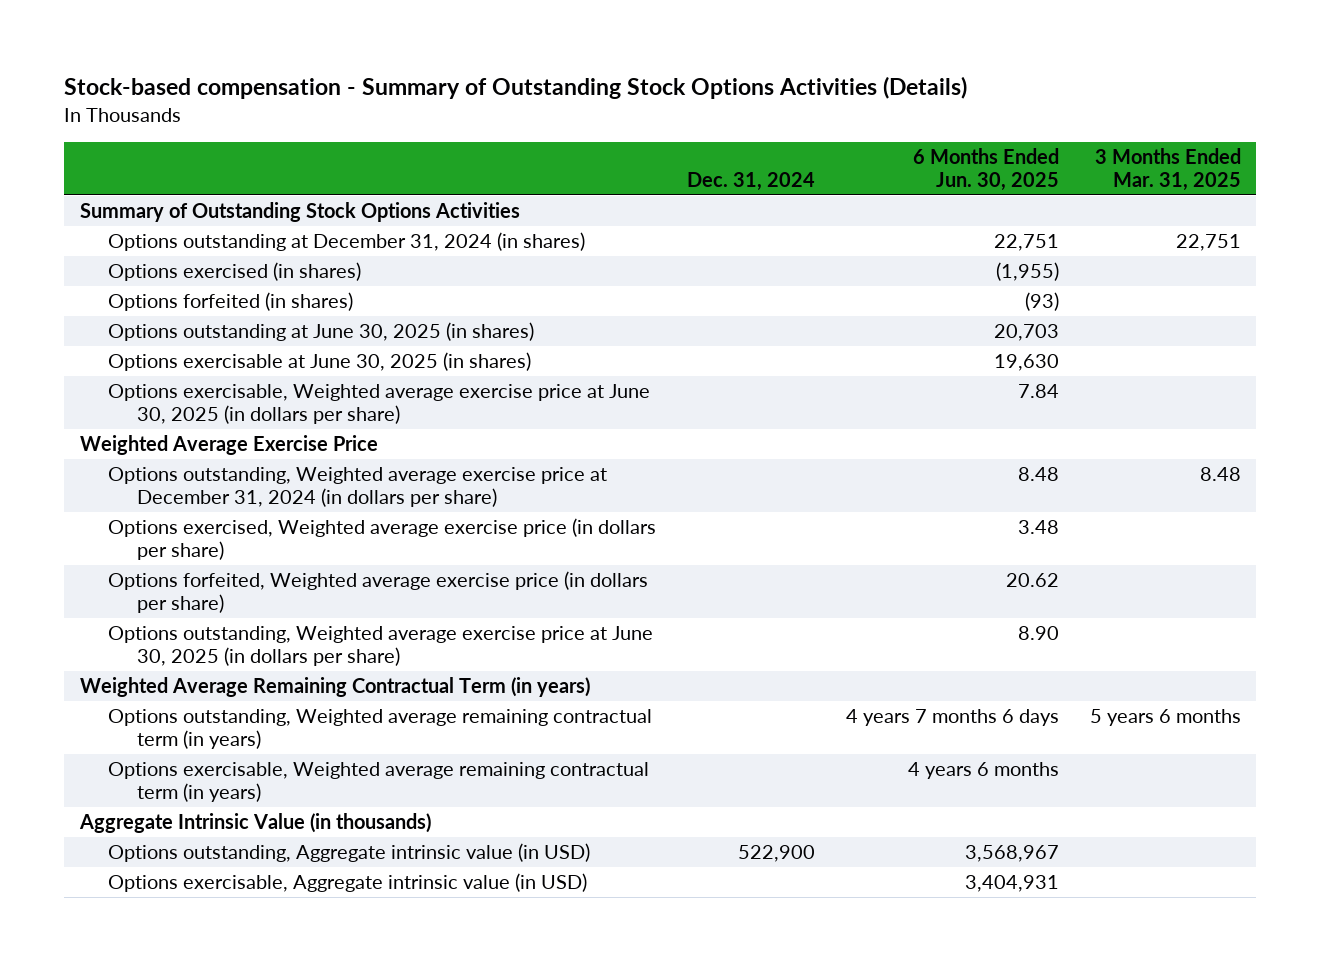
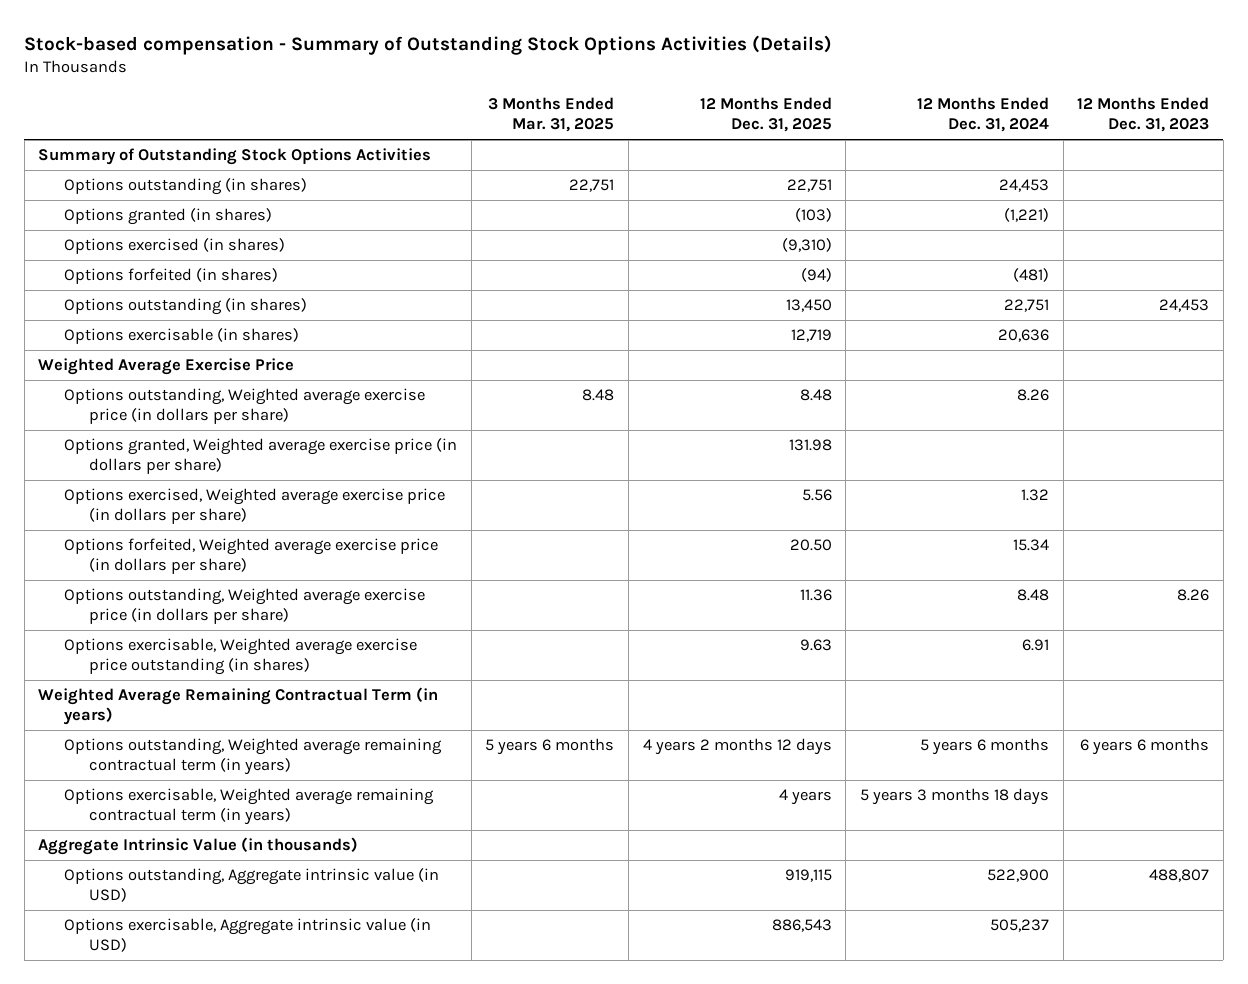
- | Dec. 31, 2024 | 6 Months Ended Jun. 30, 2025 | 3 Months Ended Mar. 31, 2025
+ | 3 Months Ended Mar. 31, 2025 | 12 Months Ended Dec. 31, 2025 | 12 Months Ended Dec. 31, 2024 | 12 Months Ended Dec. 31, 2023
- Options outstanding at December 31, 2024 (in shares) | | 22,751 | 22,751
+ Options outstanding (in shares) | 22,751 | 22,751 | 24,453 |
+ Options granted (in shares) | | (103) | (1,221) |
- Options outstanding at June 30, 2025 (in shares) | | 20,703 |
- Options exercisable at June 30, 2025 (in shares) | | 19,630 |
- Options exercisable, Weighted average exercise price at June 30, 2025 (in dollars per share) | | 7.84 |
+ Options outstanding (in shares) | | 13,450 | 22,751 | 24,453
+ Options exercisable (in shares) | | 12,719 | 20,636 |
- Options outstanding, Weighted average exercise price at December 31, 2024 (in dollars per share) | | 8.48 | 8.48
+ Options outstanding, Weighted average exercise price (in dollars per share) | 8.48 | 8.48 | 8.26 |
+ Options granted, Weighted average exercise price (in dollars per share) | | 131.98 | |
- Options outstanding, Weighted average exercise price at June 30, 2025 (in dollars per share) | | 8.90 |
+ Options outstanding, Weighted average exercise price (in dollars per share) | | 11.36 | 8.48 | 8.26
+ Options exercisable, Weighted average exercise price outstanding (in shares) | | 9.63 | 6.91 |

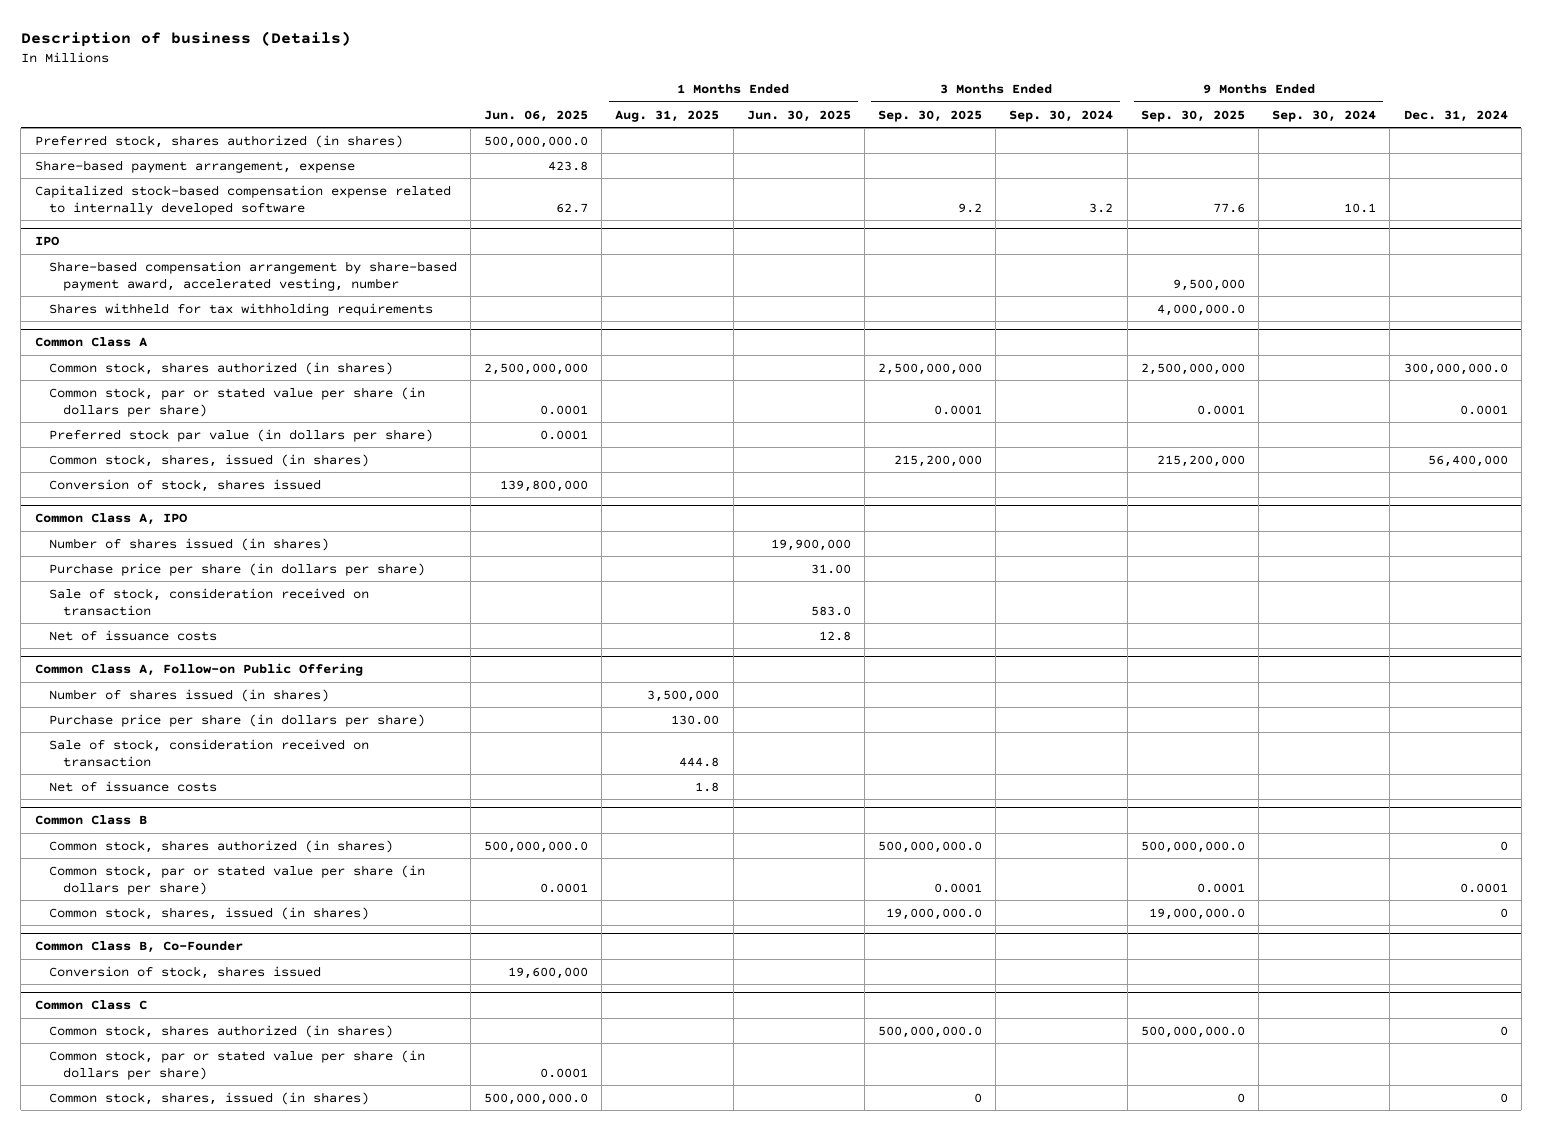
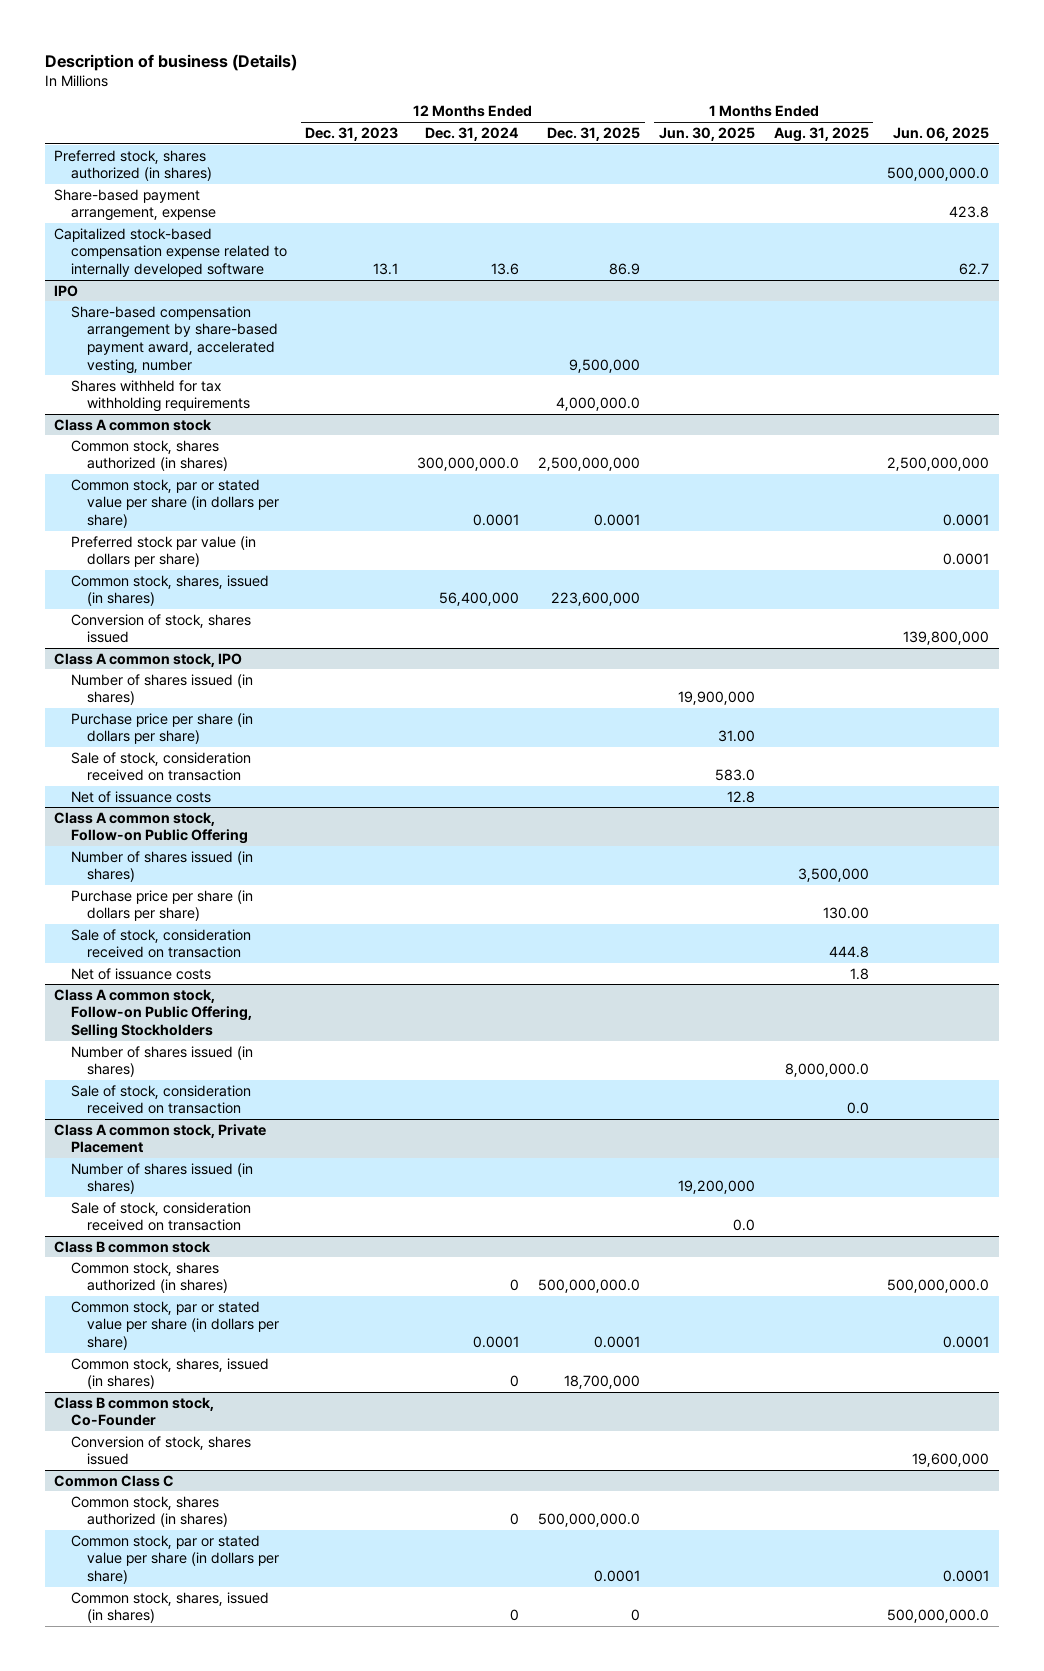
- | Jun. 06, 2025 | 1 Months Ended Aug. 31, 2025 | 1 Months Ended Jun. 30, 2025 | 3 Months Ended Sep. 30, 2025 | 3 Months Ended Sep. 30, 2024 | 9 Months Ended Sep. 30, 2025 | 9 Months Ended Sep. 30, 2024 | Dec. 31, 2024
+ | 12 Months Ended Dec. 31, 2023 | 12 Months Ended Dec. 31, 2024 | 12 Months Ended Dec. 31, 2025 | 1 Months Ended Jun. 30, 2025 | 1 Months Ended Aug. 31, 2025 | Jun. 06, 2025
- Common Class A
+ Class A common stock
- Common Class A, IPO
+ Class A common stock, IPO
- Common Class A, Follow-on Public Offering
+ Class A common stock, Follow-on Public Offering
- Common Class B
+ Class A common stock, Follow-on Public Offering, Selling Stockholders
+ Number of shares issued (in shares) | | | | | 8,000,000.0 |
+ Sale of stock, consideration received on transaction | | | | | 0.0 |
+ Class A common stock, Private Placement
+ Number of shares issued (in shares) | | | | 19,200,000 | |
+ Sale of stock, consideration received on transaction | | | | 0.0 | |
+ Class B common stock
- Common Class B, Co-Founder
+ Class B common stock, Co-Founder

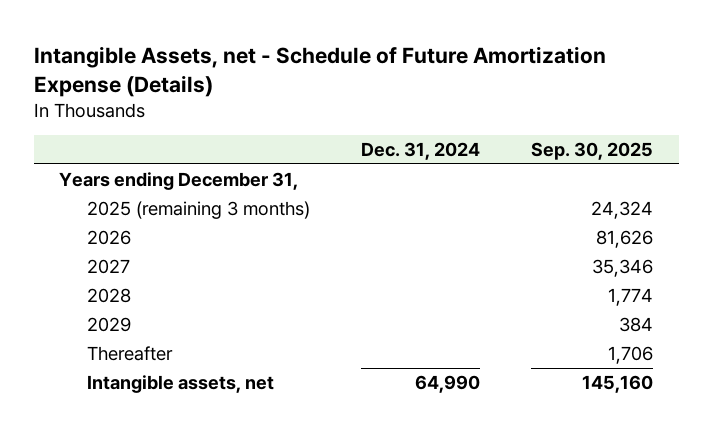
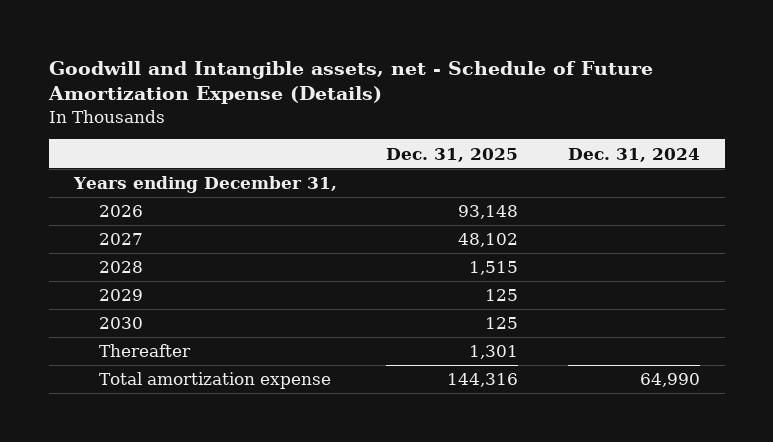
- Intangible Assets, net - Schedule of Future Amortization Expense (Details)
+ Goodwill and Intangible assets, net - Schedule of Future Amortization Expense (Details)
- | Dec. 31, 2024 | Sep. 30, 2025
+ | Dec. 31, 2025 | Dec. 31, 2024
- 2025 (remaining 3 months) | | 24,324
+ 2030 | 125 |
- Intangible assets, net | 64,990 | 145,160
+ Total amortization expense | 144,316 | 64,990

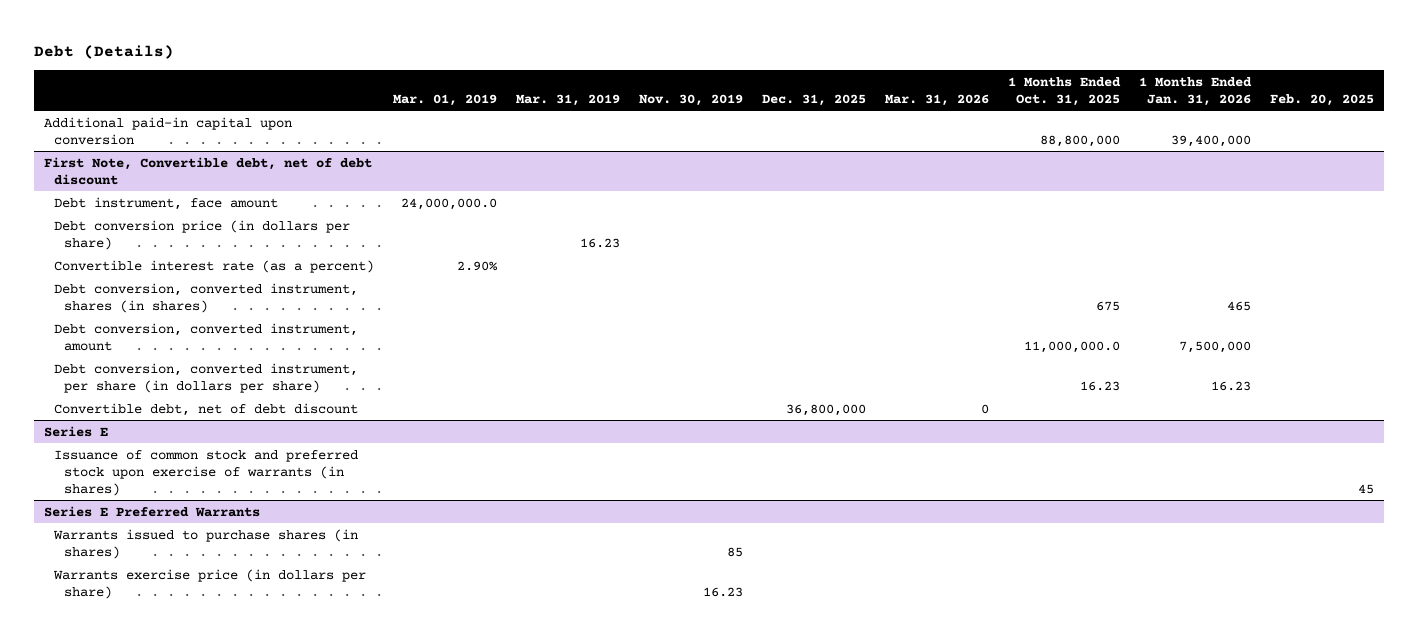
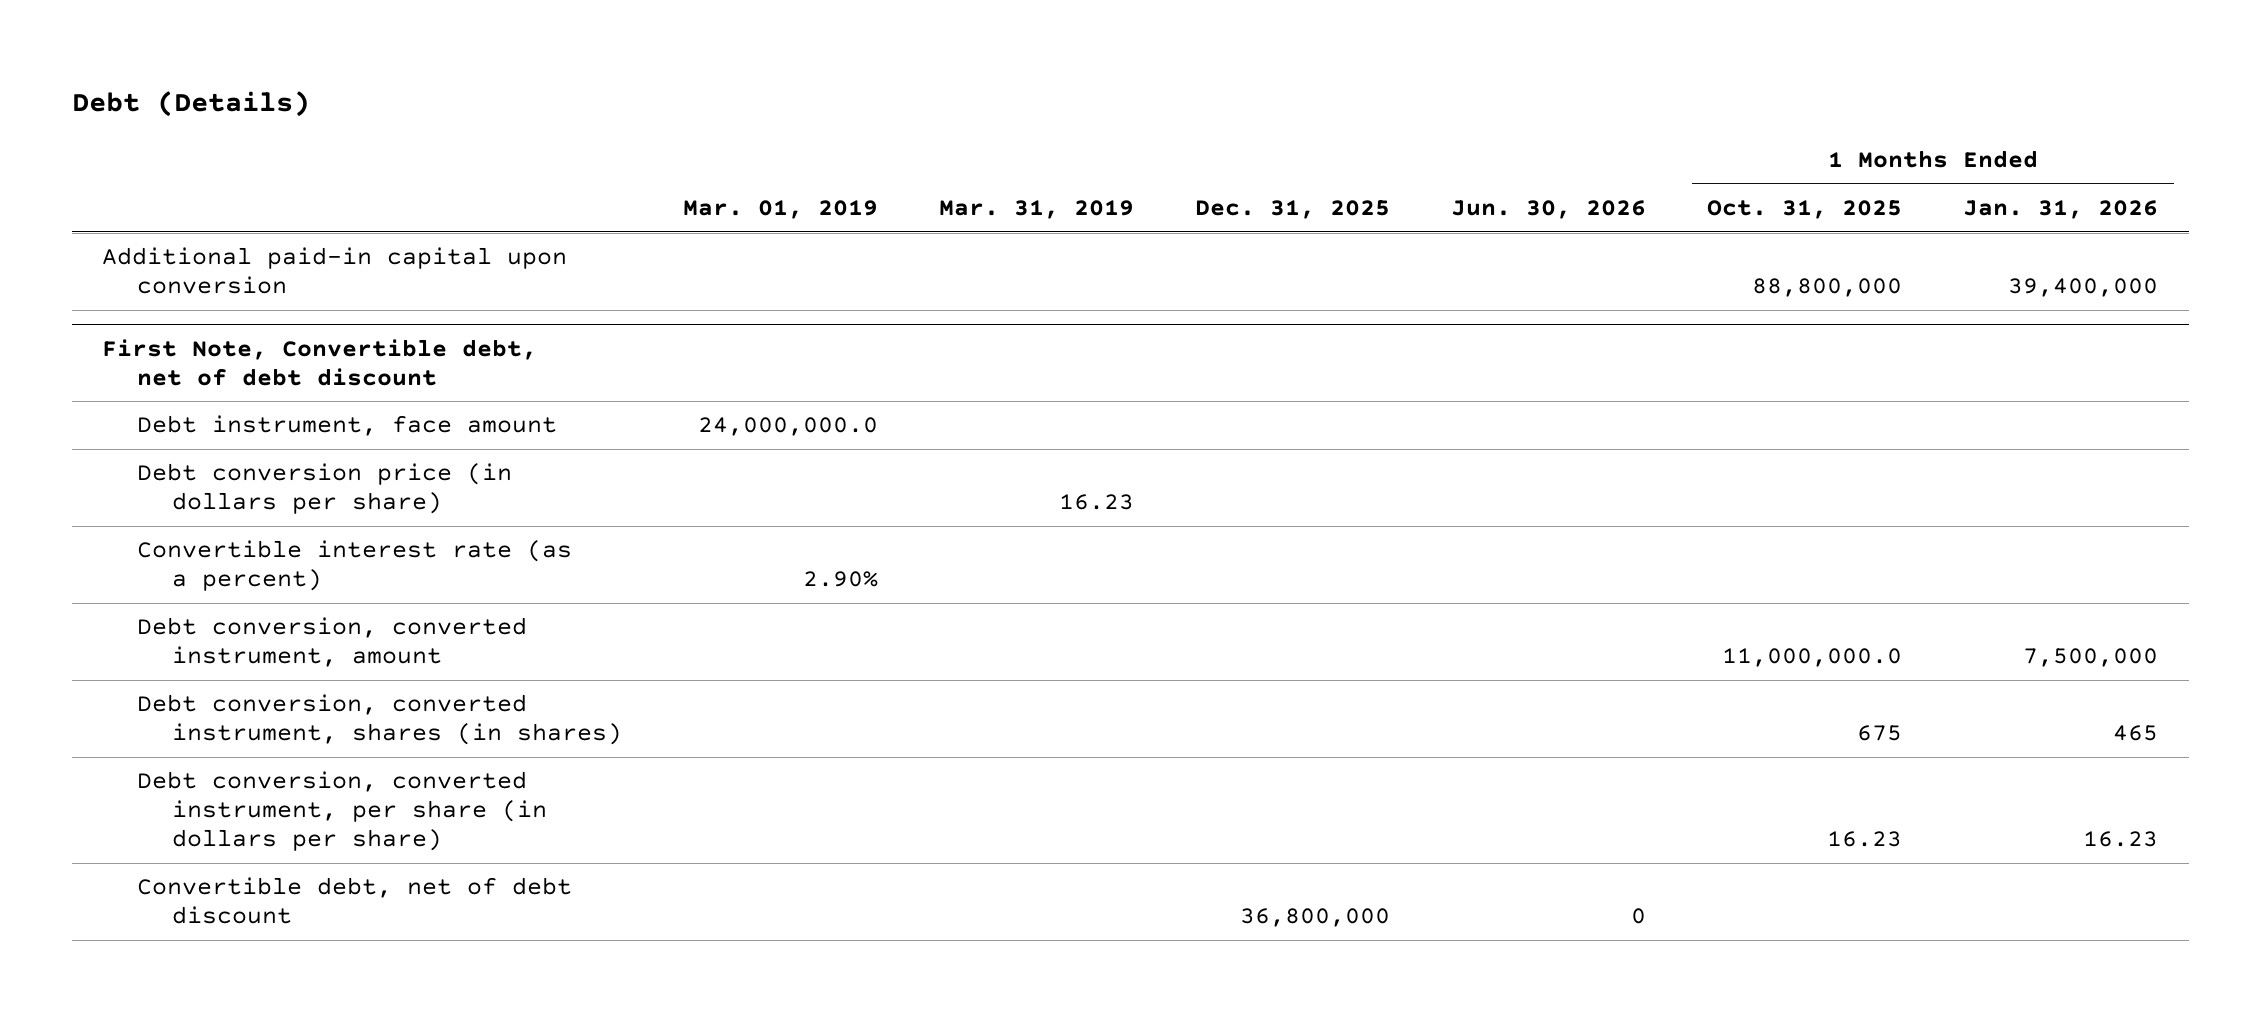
- | Mar. 01, 2019 | Mar. 31, 2019 | Nov. 30, 2019 | Dec. 31, 2025 | Mar. 31, 2026 | 1 Months Ended Oct. 31, 2025 | 1 Months Ended Jan. 31, 2026 | Feb. 20, 2025
+ | Mar. 01, 2019 | Mar. 31, 2019 | Dec. 31, 2025 | Jun. 30, 2026 | 1 Months Ended Oct. 31, 2025 | 1 Months Ended Jan. 31, 2026
@ First Note, Convertible debt, net of debt discount
moved down: Debt conversion, converted instrument, shares (in shares) | | | | | 675 | 465
- Series E
- Issuance of common stock and preferred stock upon exercise of warrants (in shares) | | | | | | | | 45
- Series E Preferred Warrants
- Warrants issued to purchase shares (in shares) | | | 85 | | | | |
- Warrants exercise price (in dollars per share) | | | 16.23 | | | | |

